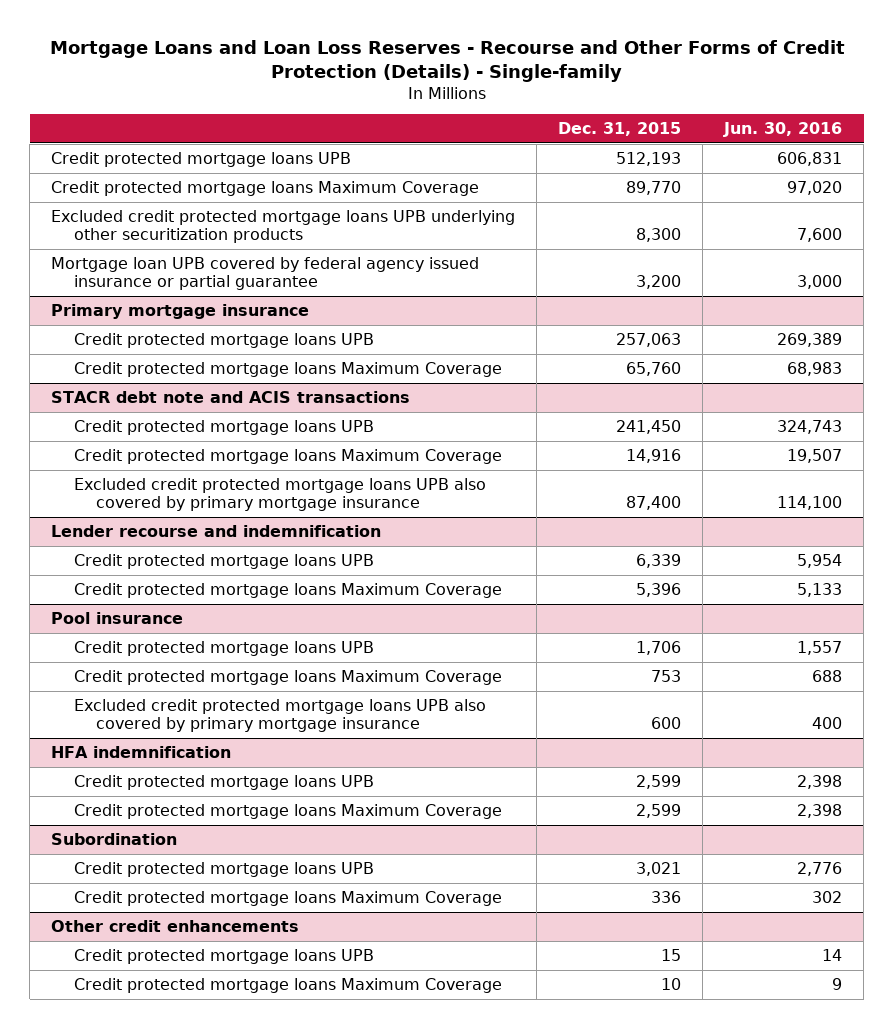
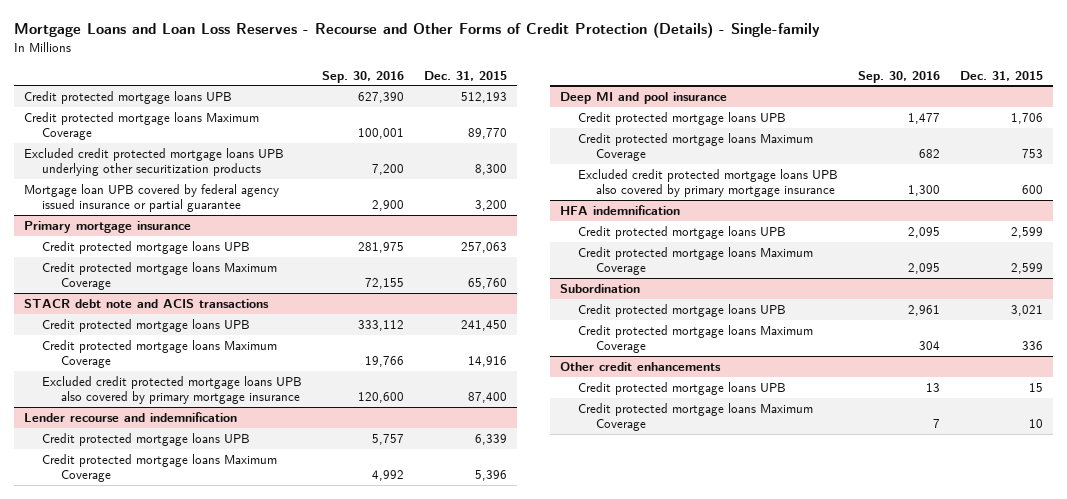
- | Dec. 31, 2015 | Jun. 30, 2016
+ | Sep. 30, 2016 | Dec. 31, 2015
- Pool insurance
+ Deep MI and pool insurance

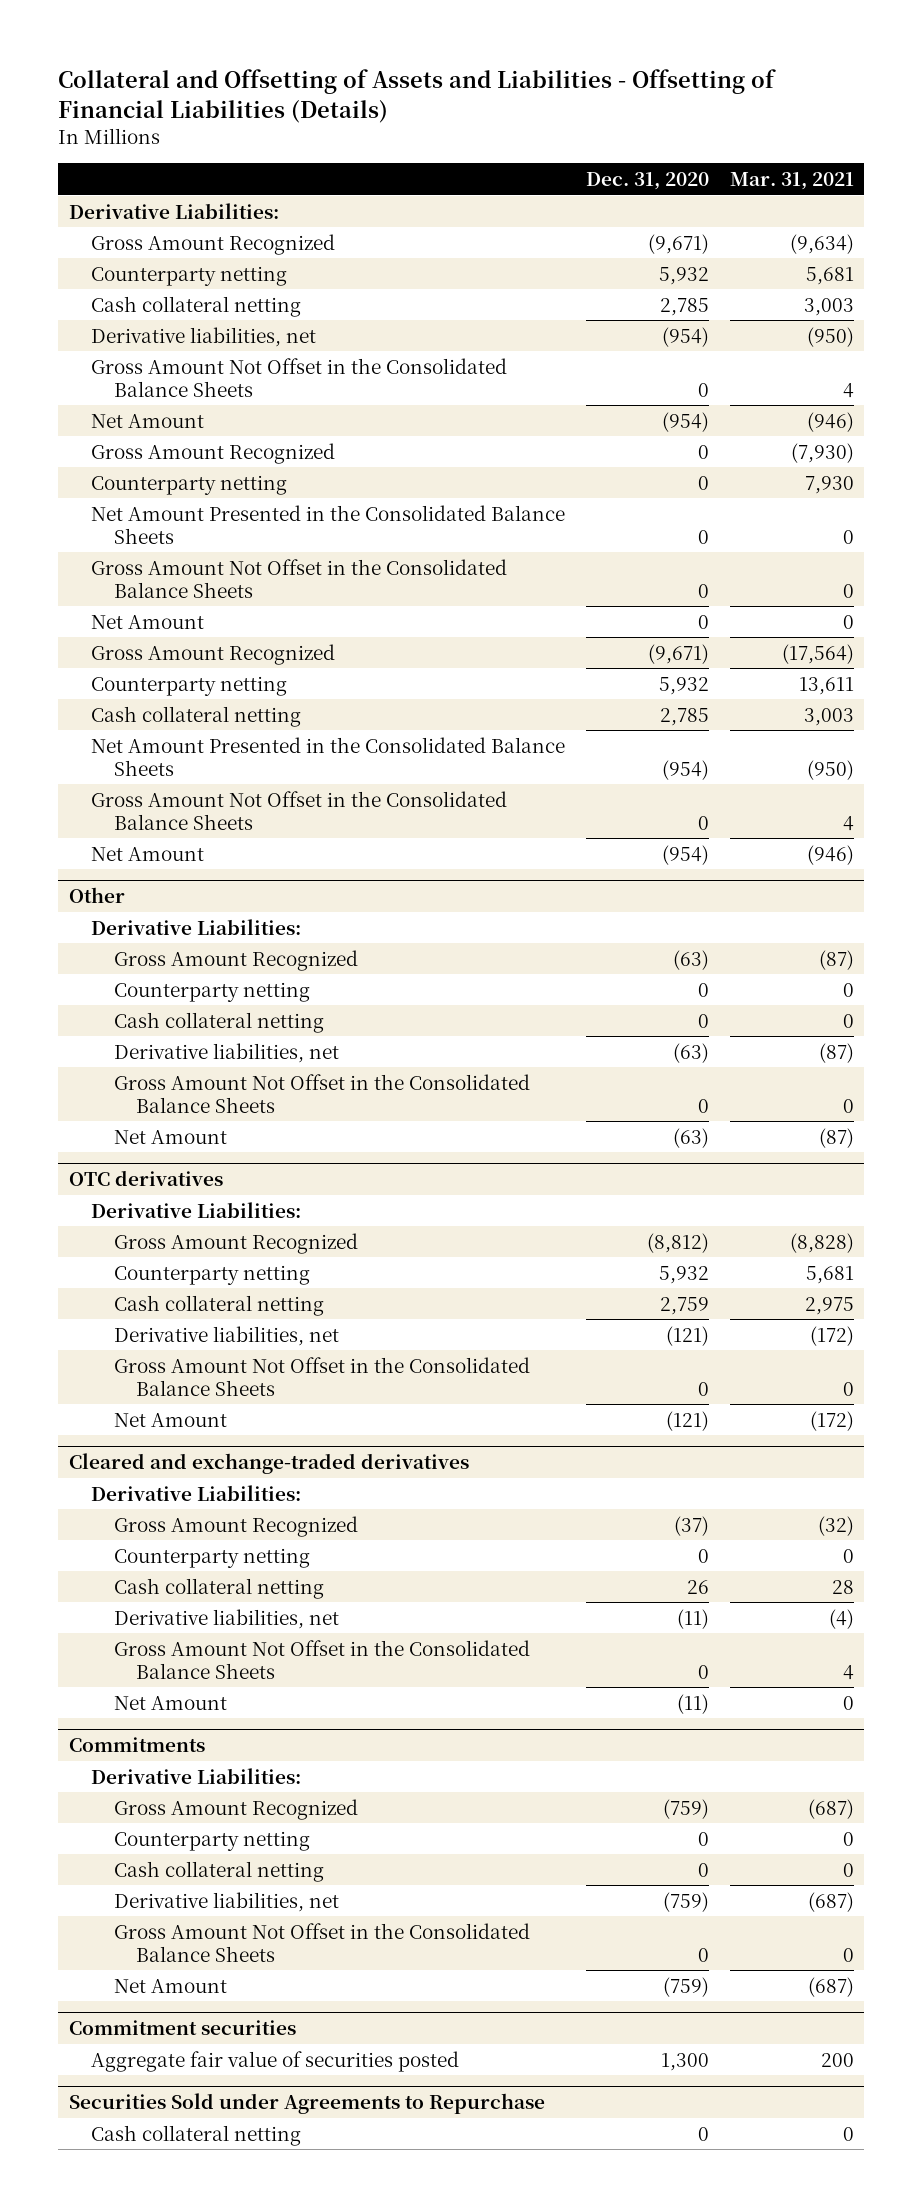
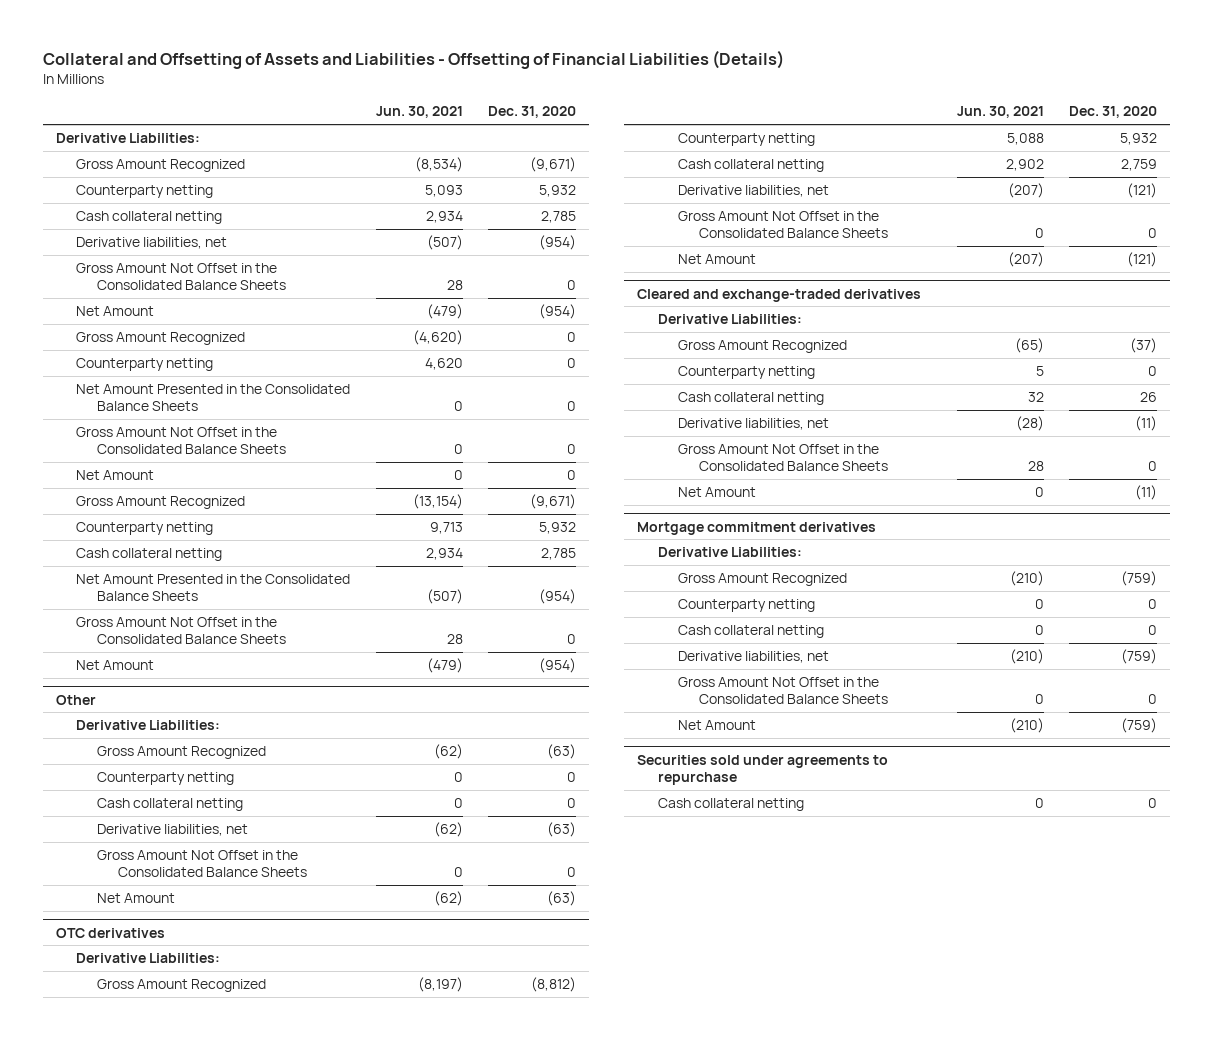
- | Dec. 31, 2020 | Mar. 31, 2021
+ | Jun. 30, 2021 | Dec. 31, 2020
- Commitments
+ Mortgage commitment derivatives
- Commitment securities
- Aggregate fair value of securities posted | 1,300 | 200
- Securities Sold under Agreements to Repurchase
+ Securities sold under agreements to repurchase

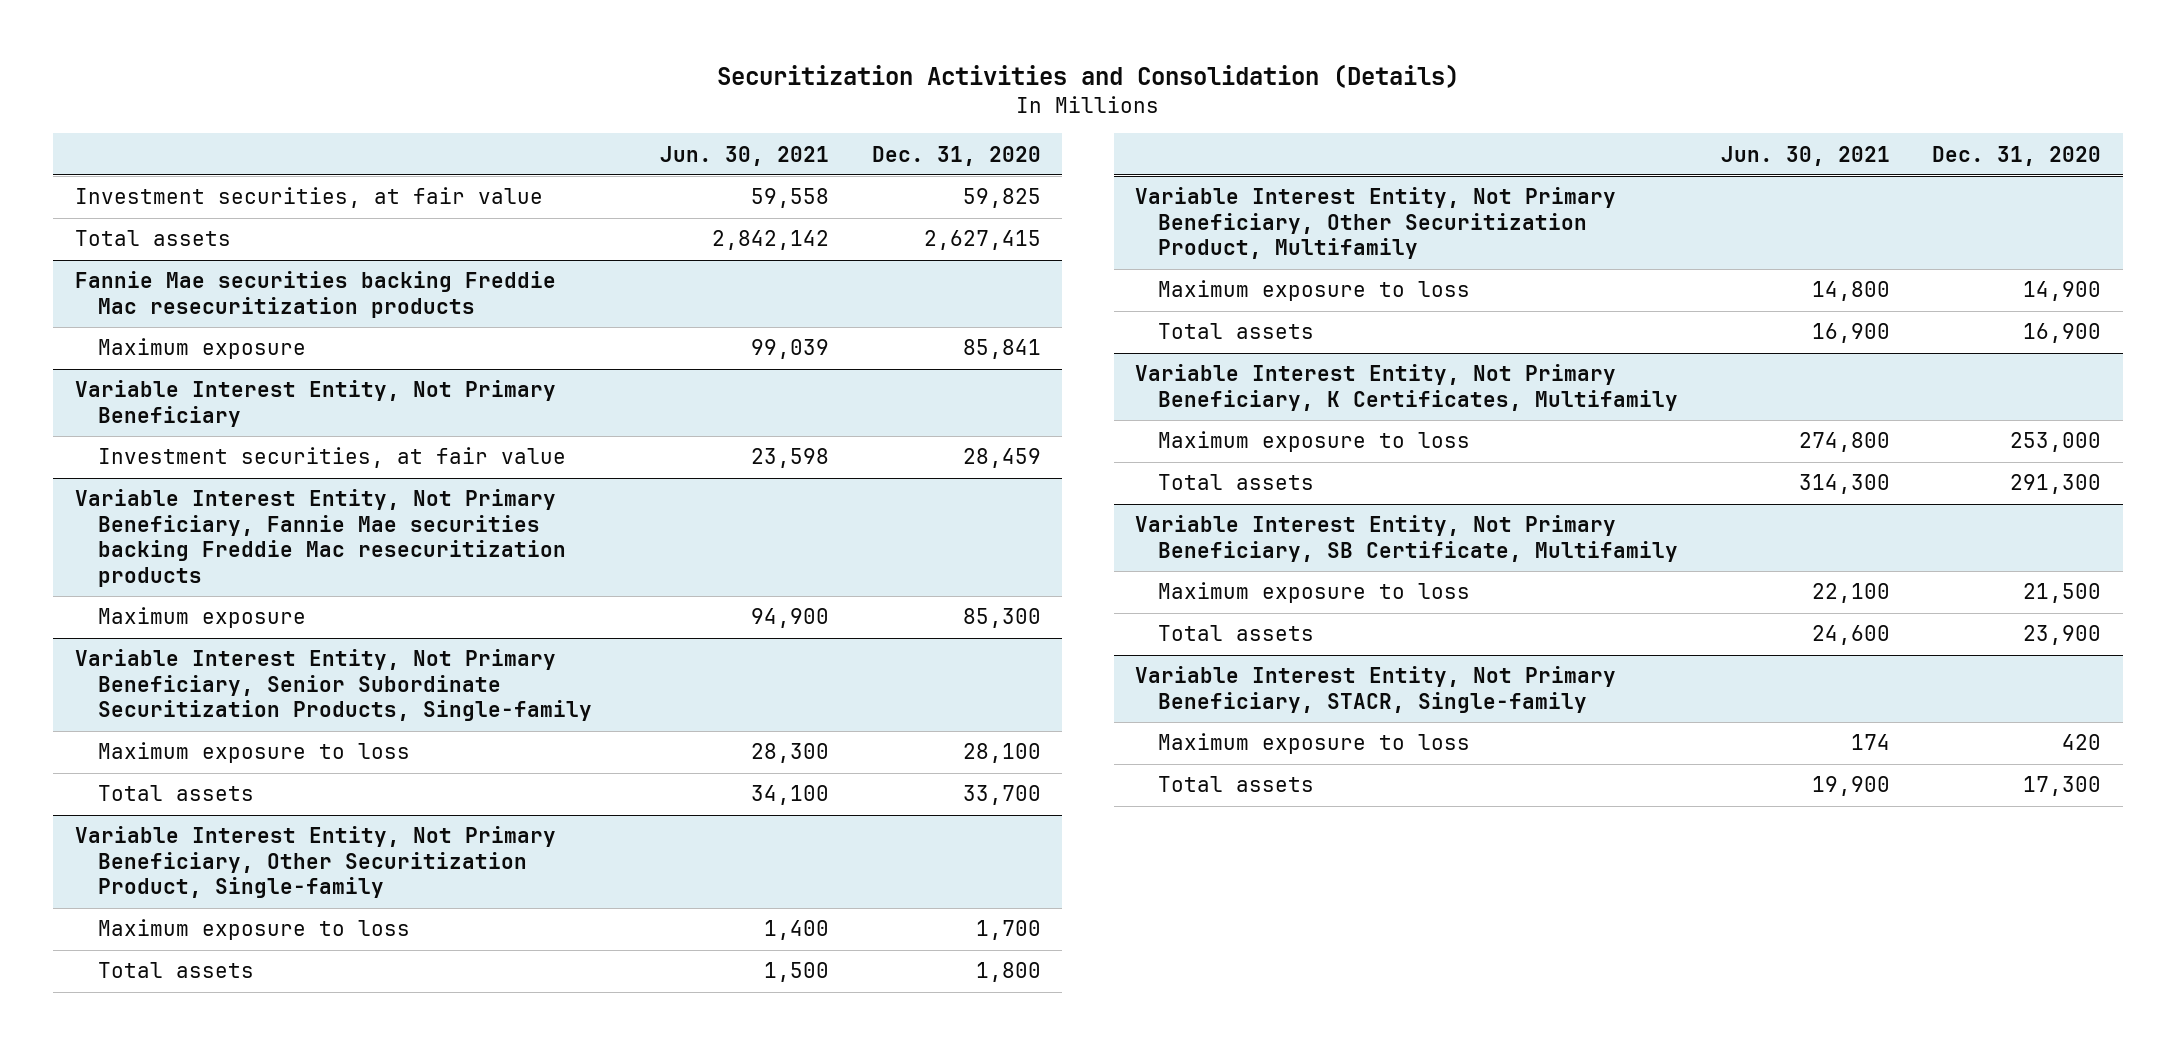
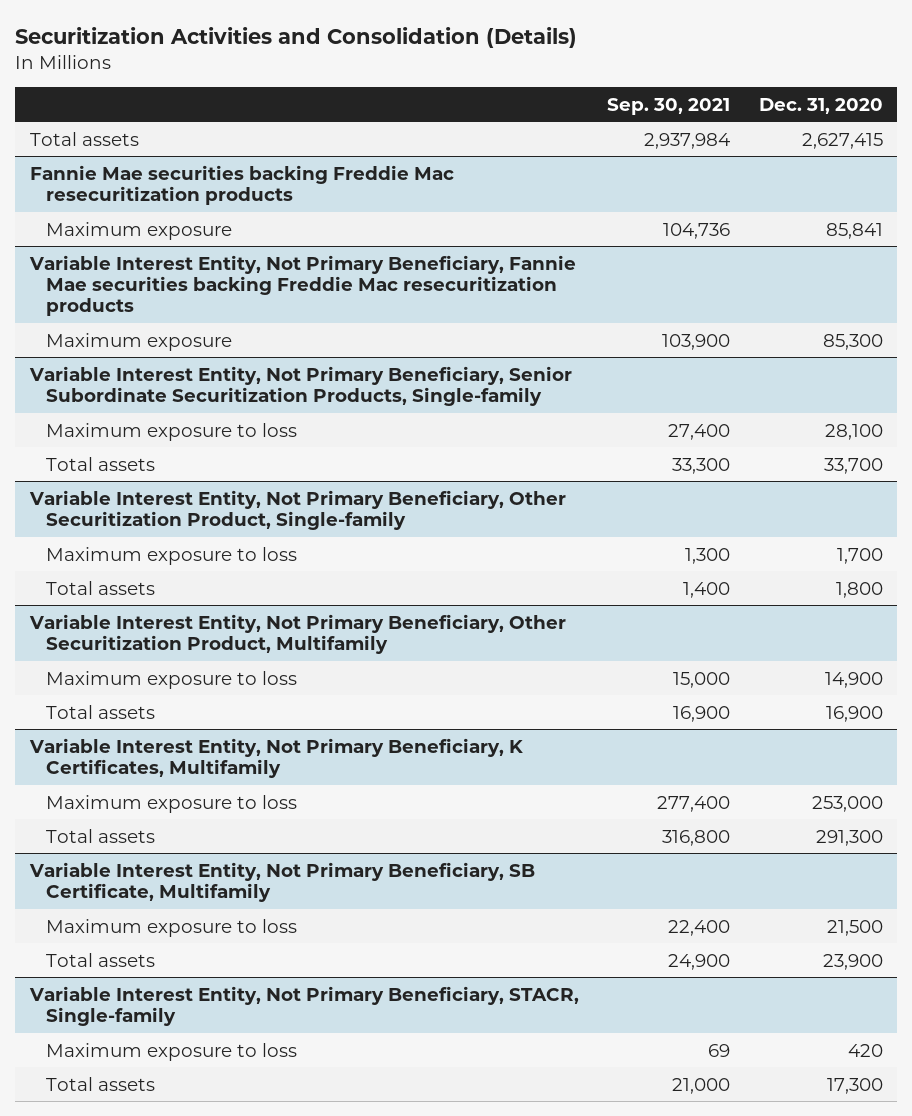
- | Jun. 30, 2021 | Dec. 31, 2020
+ | Sep. 30, 2021 | Dec. 31, 2020
- Investment securities, at fair value | 59,558 | 59,825
- Variable Interest Entity, Not Primary Beneficiary
- Investment securities, at fair value | 23,598 | 28,459

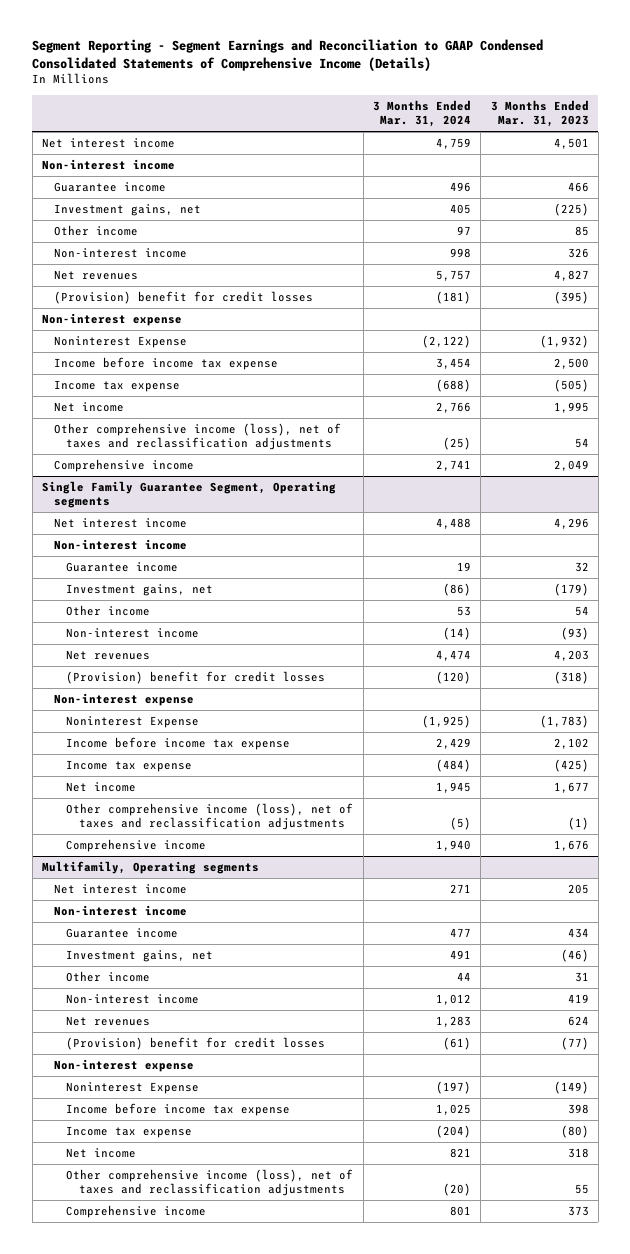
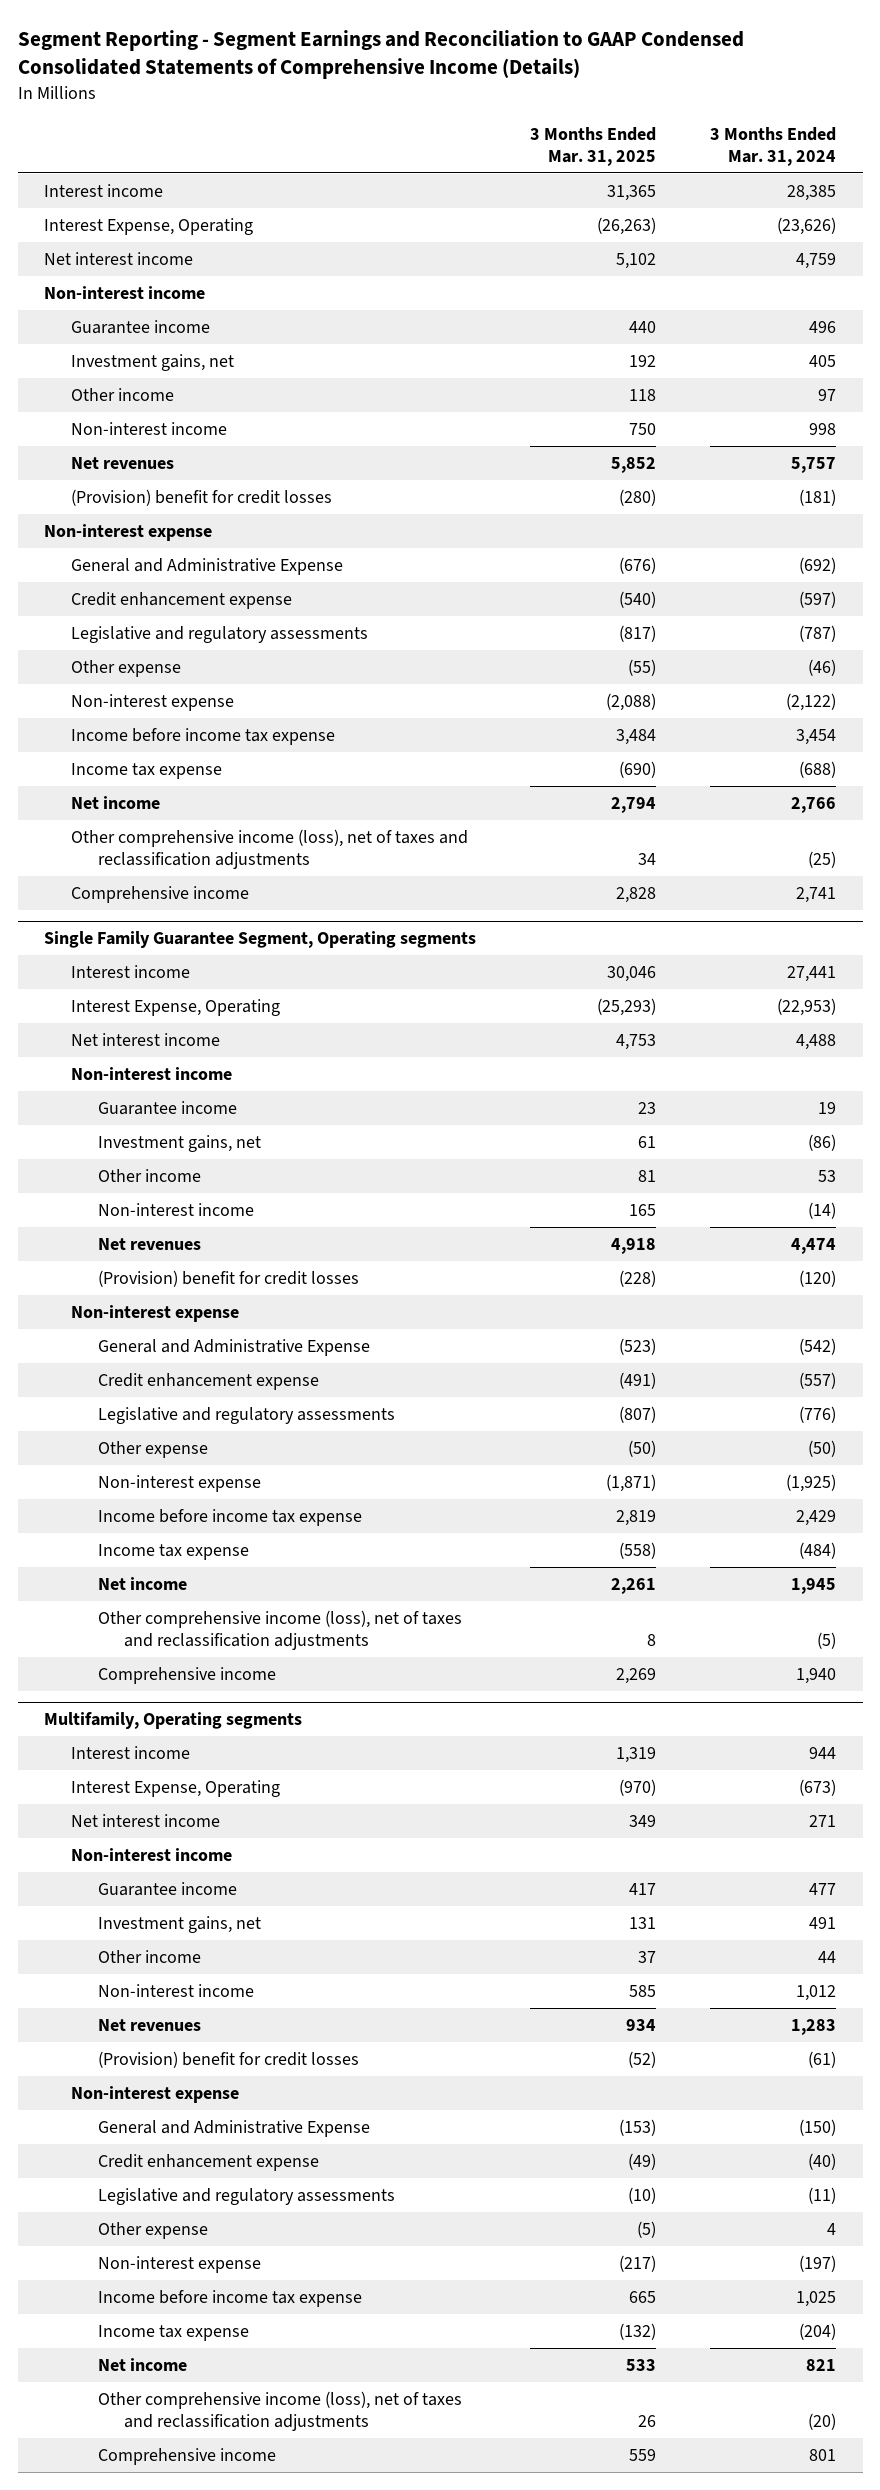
- | 3 Months Ended Mar. 31, 2024 | 3 Months Ended Mar. 31, 2023
+ | 3 Months Ended Mar. 31, 2025 | 3 Months Ended Mar. 31, 2024
+ Interest income | 31,365 | 28,385
+ Interest Expense, Operating | (26,263) | (23,626)
- Noninterest Expense | (2,122) | (1,932)
+ General and Administrative Expense | (676) | (692)
+ Credit enhancement expense | (540) | (597)
+ Legislative and regulatory assessments | (817) | (787)
+ Other expense | (55) | (46)
+ Non-interest expense | (2,088) | (2,122)
@ Single Family Guarantee Segment, Operating segments
+ Interest income | 30,046 | 27,441
+ Interest Expense, Operating | (25,293) | (22,953)
- Noninterest Expense | (1,925) | (1,783)
+ General and Administrative Expense | (523) | (542)
+ Credit enhancement expense | (491) | (557)
+ Legislative and regulatory assessments | (807) | (776)
+ Other expense | (50) | (50)
+ Non-interest expense | (1,871) | (1,925)
@ Multifamily, Operating segments
+ Interest income | 1,319 | 944
+ Interest Expense, Operating | (970) | (673)
- Noninterest Expense | (197) | (149)
+ General and Administrative Expense | (153) | (150)
+ Credit enhancement expense | (49) | (40)
+ Legislative and regulatory assessments | (10) | (11)
+ Other expense | (5) | 4
+ Non-interest expense | (217) | (197)

